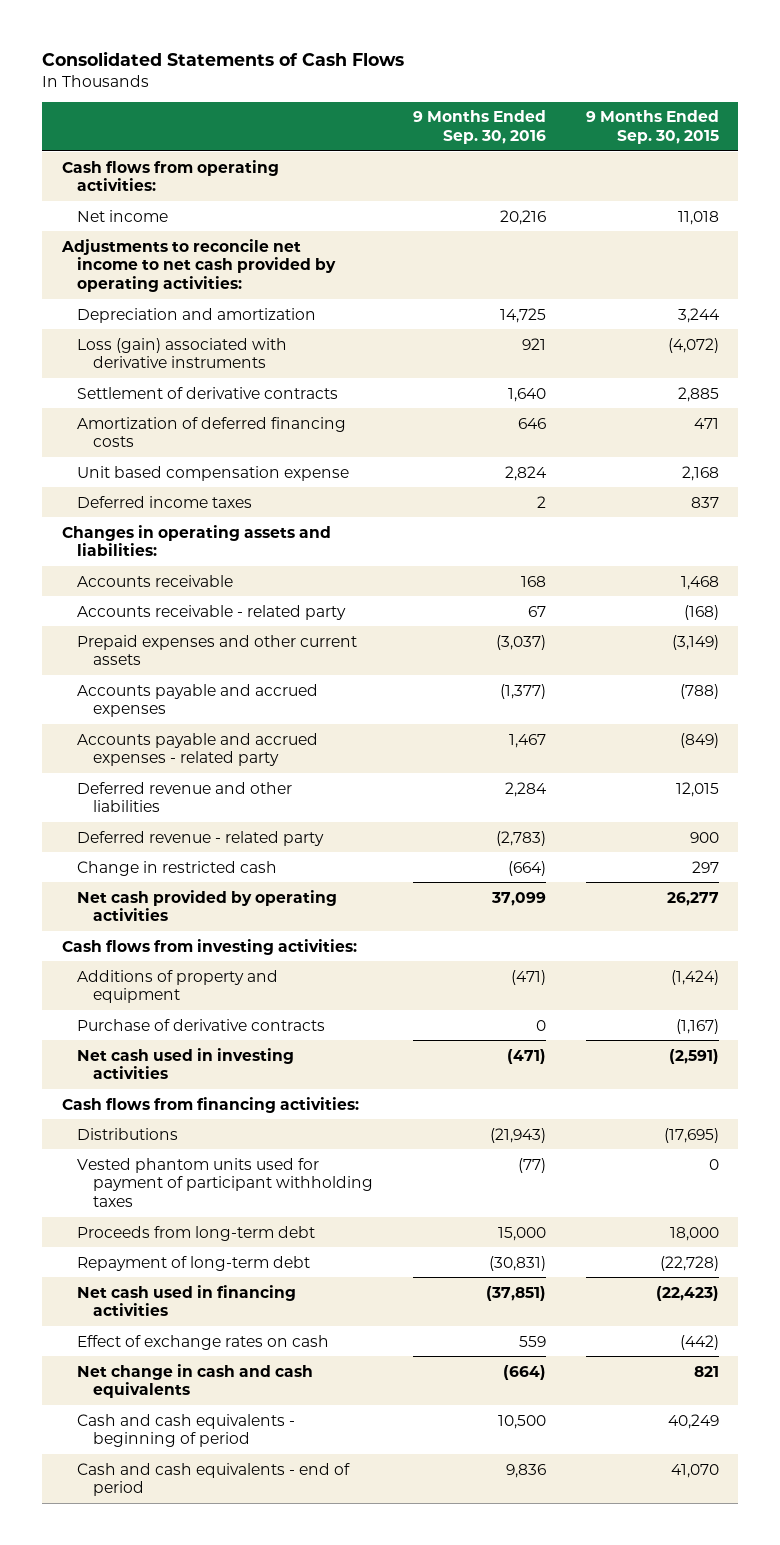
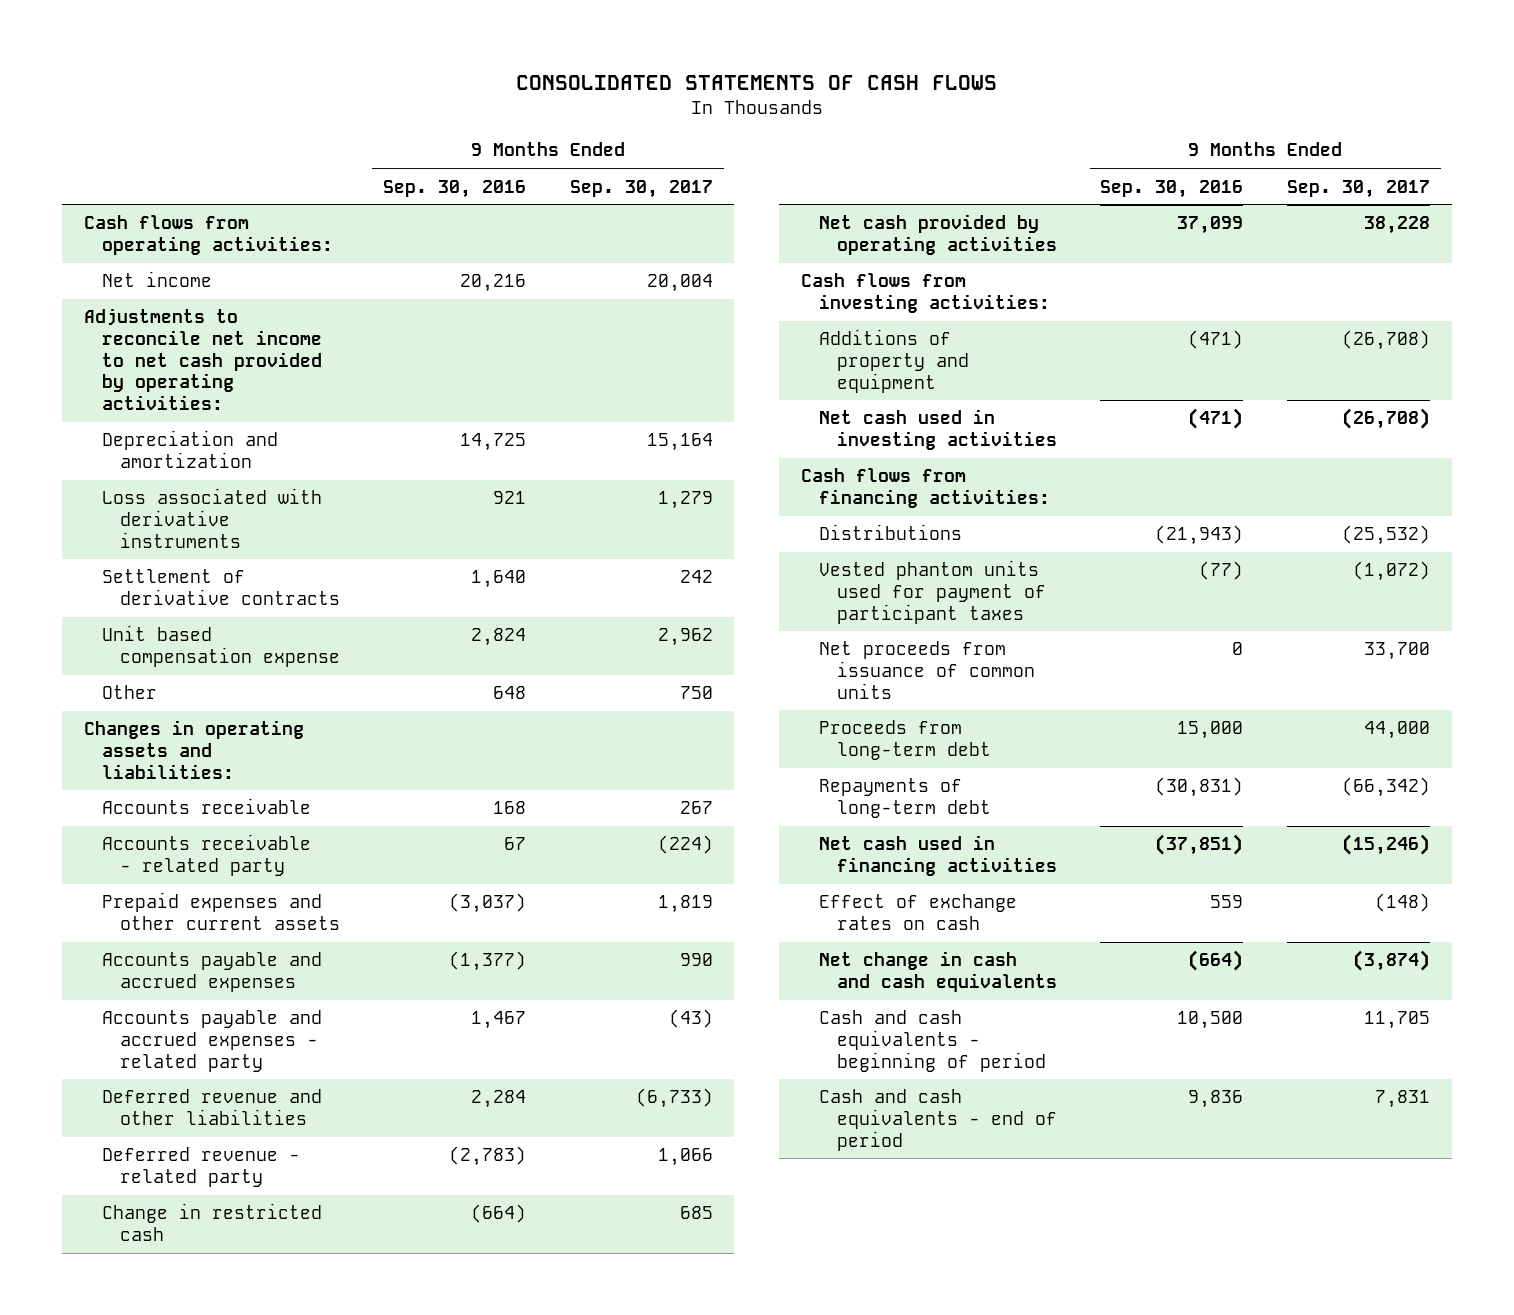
- Consolidated Statements of Cash Flows
+ CONSOLIDATED STATEMENTS OF CASH FLOWS
- | 9 Months Ended Sep. 30, 2016 | 9 Months Ended Sep. 30, 2015
+ | 9 Months Ended Sep. 30, 2016 | 9 Months Ended Sep. 30, 2017
- Loss (gain) associated with derivative instruments | 921 | (4,072)
+ Loss associated with derivative instruments | 921 | 1,279
- Amortization of deferred financing costs | 646 | 471
- Deferred income taxes | 2 | 837
+ Other | 648 | 750
- Purchase of derivative contracts | 0 | (1,167)
- Vested phantom units used for payment of participant withholding taxes | (77) | 0
+ Vested phantom units used for payment of participant taxes | (77) | (1,072)
+ Net proceeds from issuance of common units | 0 | 33,700
- Repayment of long-term debt | (30,831) | (22,728)
+ Repayments of long-term debt | (30,831) | (66,342)

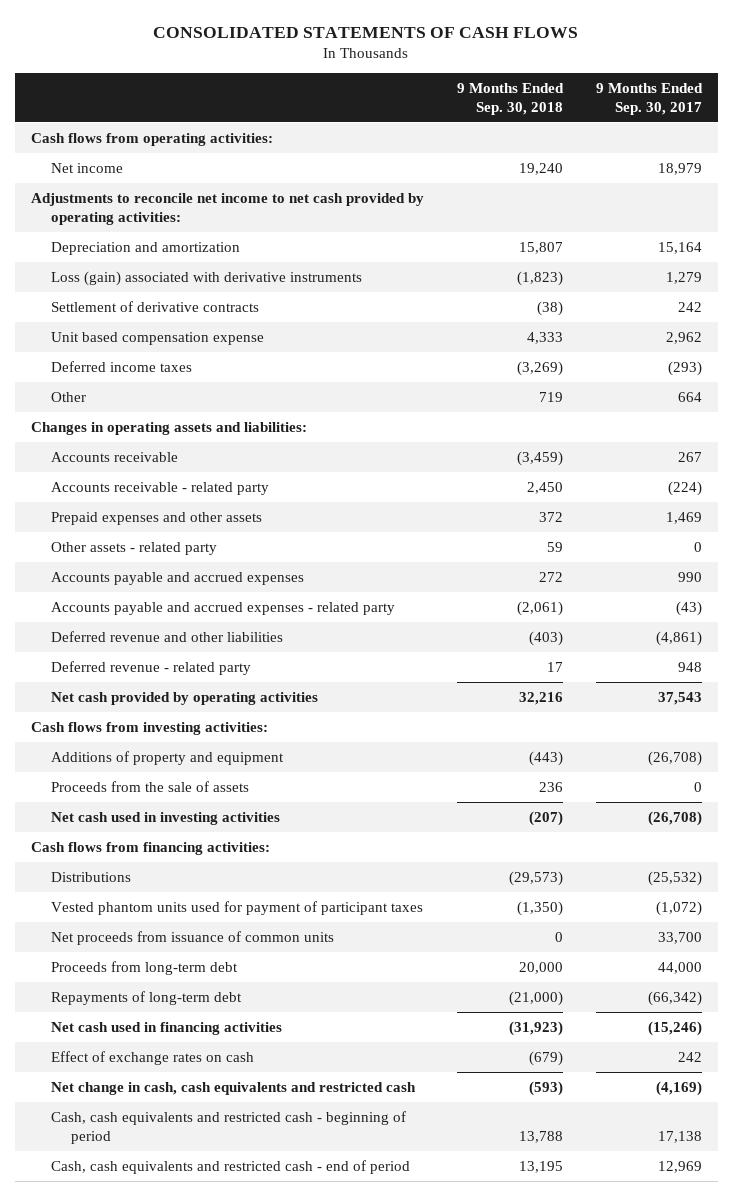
- | 9 Months Ended Sep. 30, 2016 | 9 Months Ended Sep. 30, 2017
+ | 9 Months Ended Sep. 30, 2018 | 9 Months Ended Sep. 30, 2017
- Net income | 20,216 | 20,004
+ Net income | 19,240 | 18,979
- Loss associated with derivative instruments | 921 | 1,279
+ Loss (gain) associated with derivative instruments | (1,823) | 1,279
- Other | 648 | 750
+ Deferred income taxes | (3,269) | (293)
+ Other | 719 | 664
- Prepaid expenses and other current assets | (3,037) | 1,819
+ Prepaid expenses and other assets | 372 | 1,469
+ Other assets - related party | 59 | 0
- Deferred revenue and other liabilities | 2,284 | (6,733)
- Deferred revenue - related party | (2,783) | 1,066
- Change in restricted cash | (664) | 685
- Net cash provided by operating activities | 37,099 | 38,228
+ Deferred revenue and other liabilities | (403) | (4,861)
+ Deferred revenue - related party | 17 | 948
+ Net cash provided by operating activities | 32,216 | 37,543
+ Proceeds from the sale of assets | 236 | 0
- Effect of exchange rates on cash | 559 | (148)
- Net change in cash and cash equivalents | (664) | (3,874)
- Cash and cash equivalents - beginning of period | 10,500 | 11,705
- Cash and cash equivalents - end of period | 9,836 | 7,831
+ Effect of exchange rates on cash | (679) | 242
+ Net change in cash, cash equivalents and restricted cash | (593) | (4,169)
+ Cash, cash equivalents and restricted cash - beginning of period | 13,788 | 17,138
+ Cash, cash equivalents and restricted cash - end of period | 13,195 | 12,969

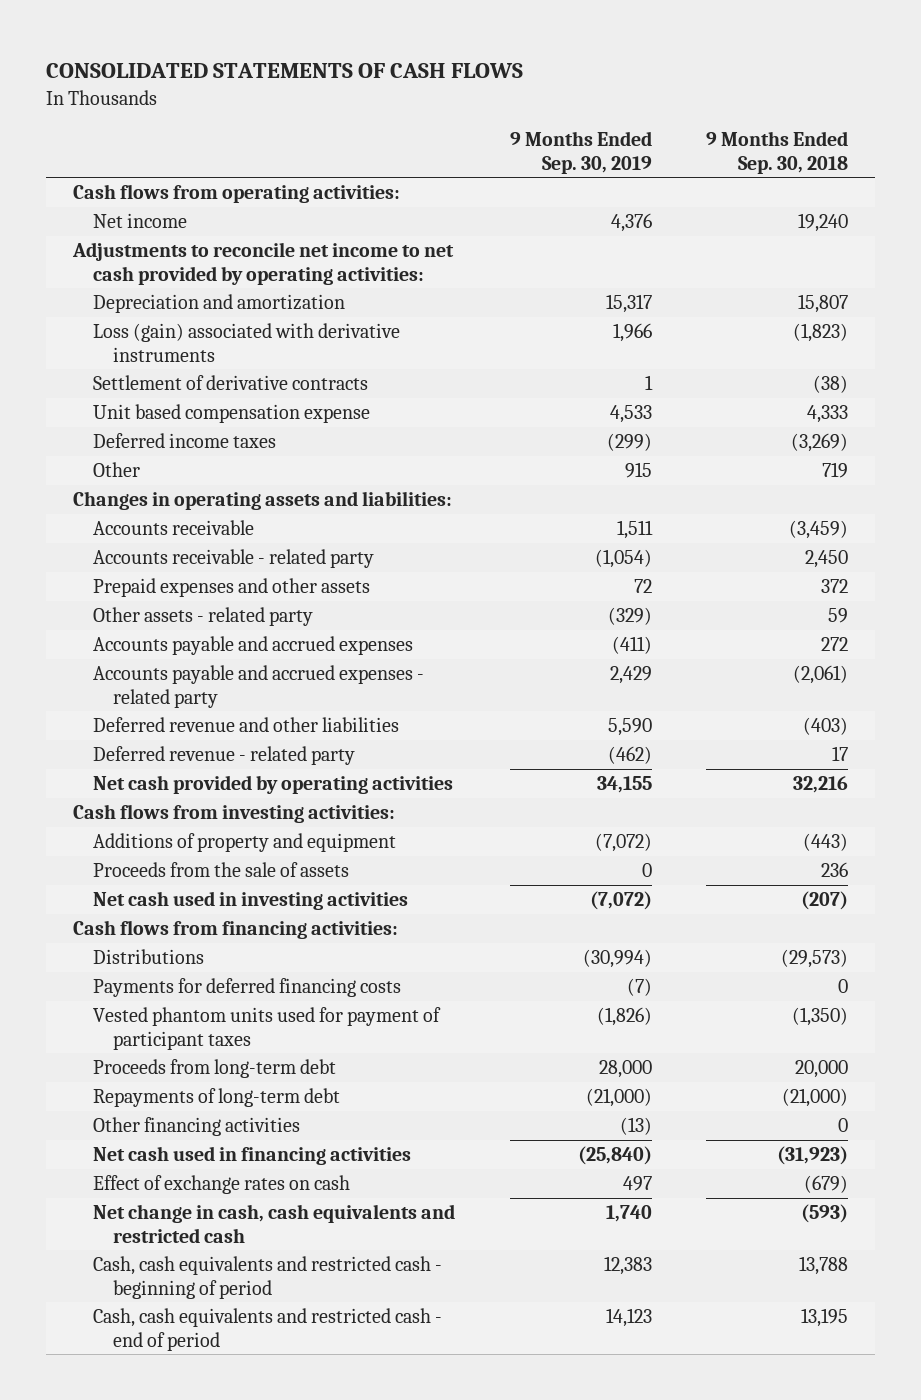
- | 9 Months Ended Sep. 30, 2018 | 9 Months Ended Sep. 30, 2017
+ | 9 Months Ended Sep. 30, 2019 | 9 Months Ended Sep. 30, 2018
+ Payments for deferred financing costs | (7) | 0
- Net proceeds from issuance of common units | 0 | 33,700
+ Other financing activities | (13) | 0

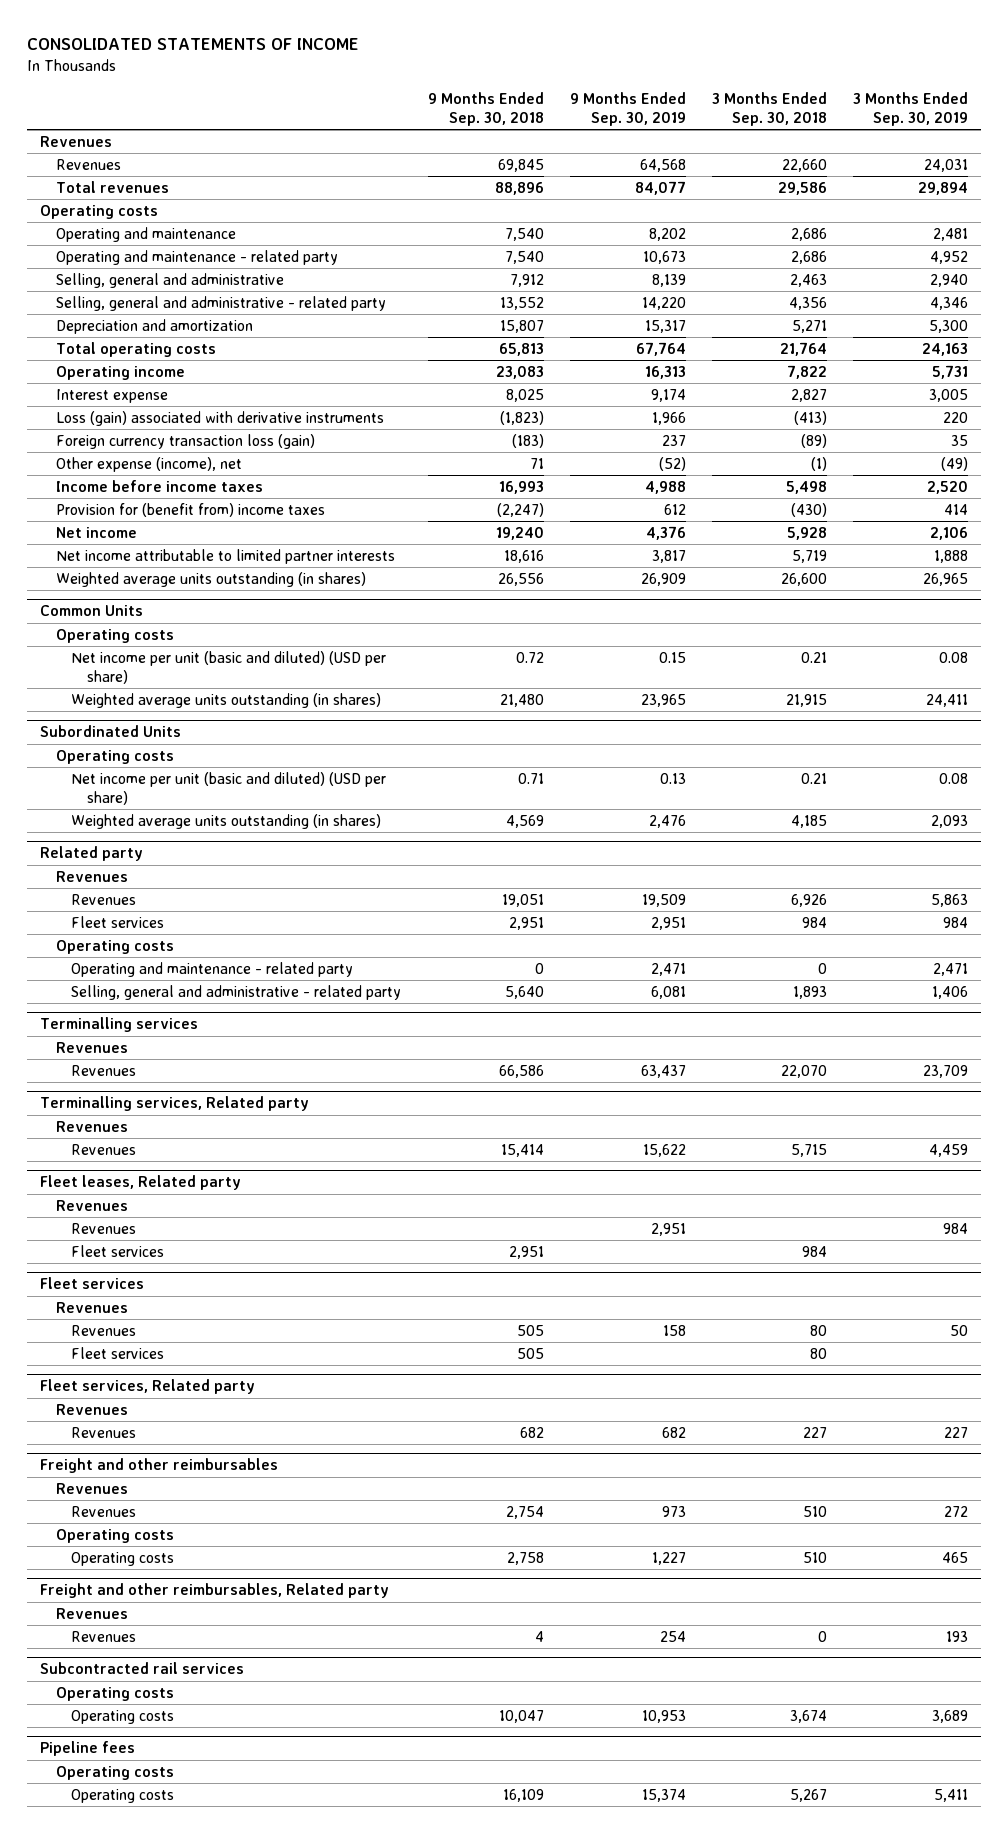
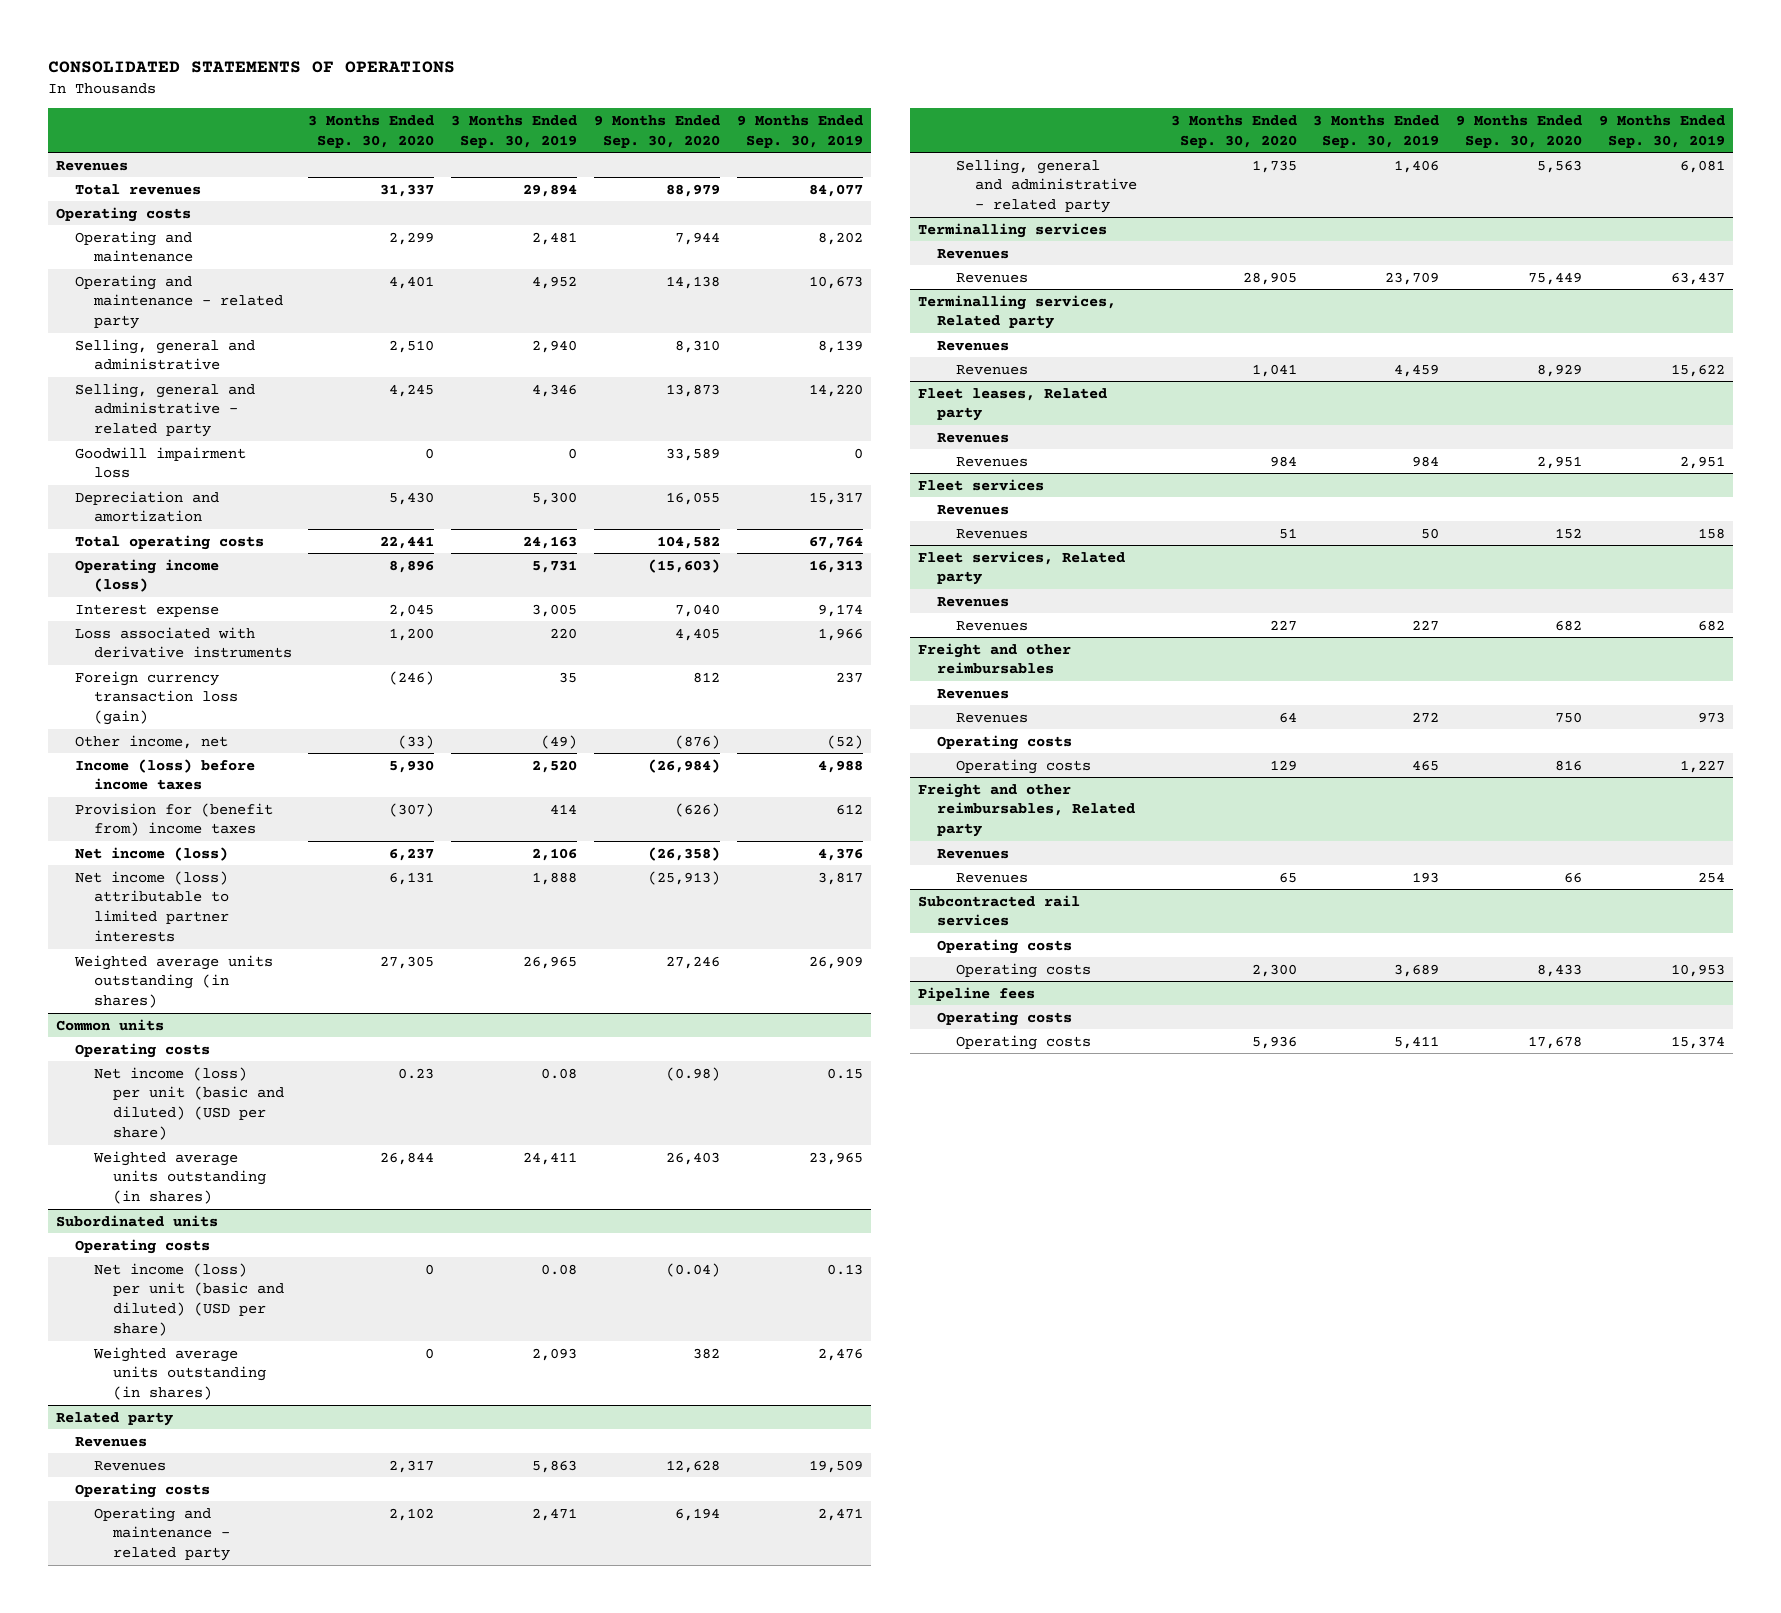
- CONSOLIDATED STATEMENTS OF INCOME
+ CONSOLIDATED STATEMENTS OF OPERATIONS
- | 9 Months Ended Sep. 30, 2018 | 9 Months Ended Sep. 30, 2019 | 3 Months Ended Sep. 30, 2018 | 3 Months Ended Sep. 30, 2019
+ | 3 Months Ended Sep. 30, 2020 | 3 Months Ended Sep. 30, 2019 | 9 Months Ended Sep. 30, 2020 | 9 Months Ended Sep. 30, 2019
- Revenues | 69,845 | 64,568 | 22,660 | 24,031
+ Goodwill impairment loss | 0 | 0 | 33,589 | 0
- Operating income | 23,083 | 16,313 | 7,822 | 5,731
+ Operating income (loss) | 8,896 | 5,731 | (15,603) | 16,313
- Loss (gain) associated with derivative instruments | (1,823) | 1,966 | (413) | 220
+ Loss associated with derivative instruments | 1,200 | 220 | 4,405 | 1,966
- Other expense (income), net | 71 | (52) | (1) | (49)
- Income before income taxes | 16,993 | 4,988 | 5,498 | 2,520
+ Other income, net | (33) | (49) | (876) | (52)
+ Income (loss) before income taxes | 5,930 | 2,520 | (26,984) | 4,988
- Net income | 19,240 | 4,376 | 5,928 | 2,106
- Net income attributable to limited partner interests | 18,616 | 3,817 | 5,719 | 1,888
+ Net income (loss) | 6,237 | 2,106 | (26,358) | 4,376
+ Net income (loss) attributable to limited partner interests | 6,131 | 1,888 | (25,913) | 3,817
- Common Units
+ Common units
- Net income per unit (basic and diluted) (USD per share) | 0.72 | 0.15 | 0.21 | 0.08
+ Net income (loss) per unit (basic and diluted) (USD per share) | 0.23 | 0.08 | (0.98) | 0.15
- Subordinated Units
+ Subordinated units
- Net income per unit (basic and diluted) (USD per share) | 0.71 | 0.13 | 0.21 | 0.08
+ Net income (loss) per unit (basic and diluted) (USD per share) | 0 | 0.08 | (0.04) | 0.13
@ Related party
- Fleet services | 2,951 | 2,951 | 984 | 984
@ Fleet leases, Related party
- Fleet services | 2,951 | | 984 |
@ Fleet services
- Fleet services | 505 | | 80 |

